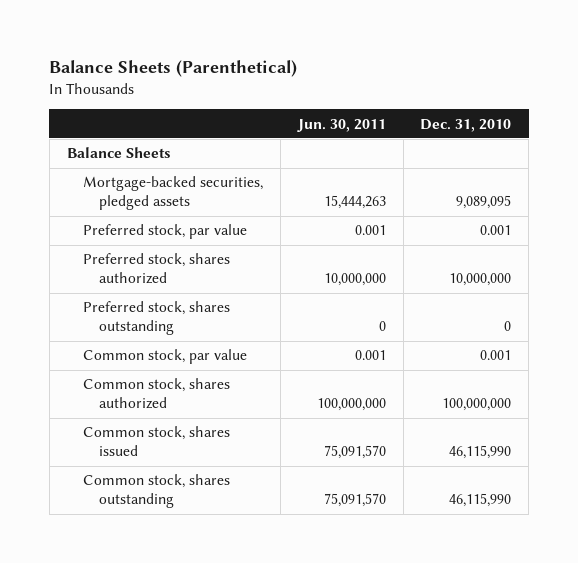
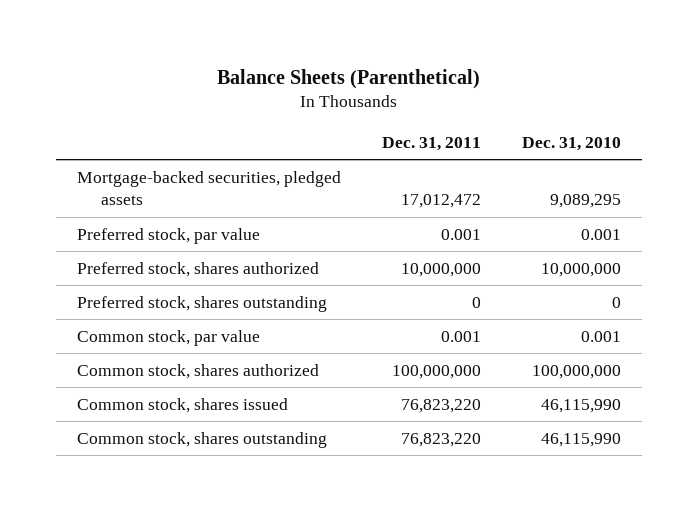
- | Jun. 30, 2011 | Dec. 31, 2010
+ | Dec. 31, 2011 | Dec. 31, 2010
- Balance Sheets
- Mortgage-backed securities, pledged assets | 15,444,263 | 9,089,095
+ Mortgage-backed securities, pledged assets | 17,012,472 | 9,089,295

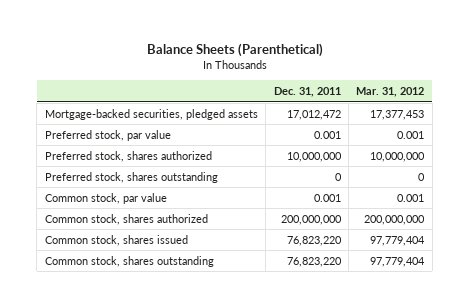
- | Dec. 31, 2011 | Dec. 31, 2010
+ | Dec. 31, 2011 | Mar. 31, 2012
- Common stock, shares authorized | 100,000,000 | 100,000,000
+ Common stock, shares authorized | 200,000,000 | 200,000,000

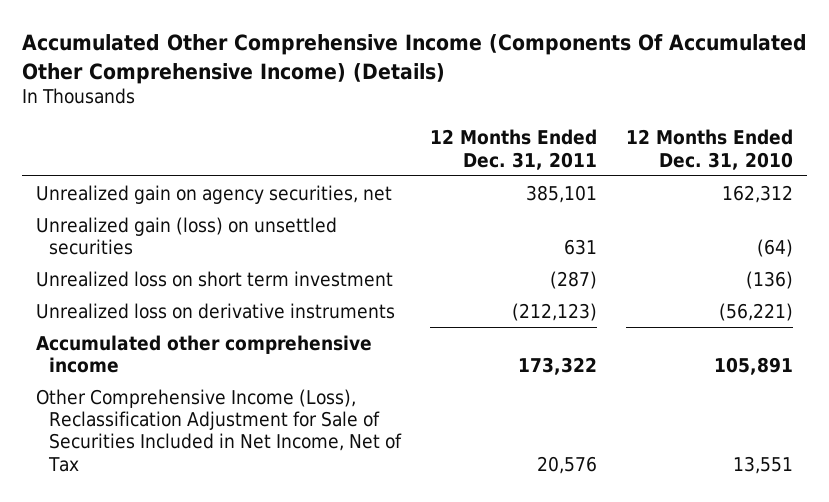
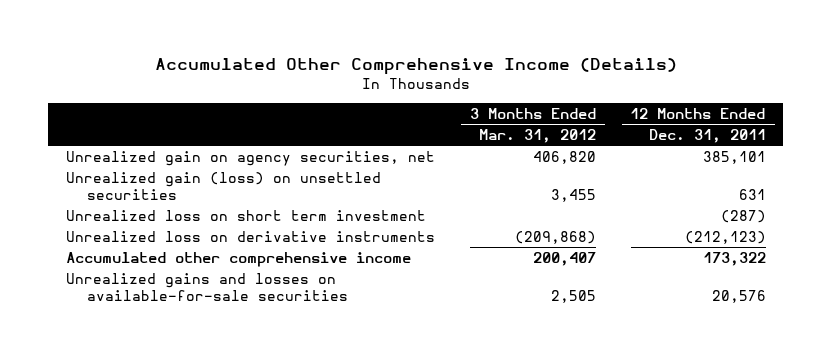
- Accumulated Other Comprehensive Income (Components Of Accumulated Other Comprehensive Income) (Details)
+ Accumulated Other Comprehensive Income (Details)
- | 12 Months Ended Dec. 31, 2011 | 12 Months Ended Dec. 31, 2010
+ | 3 Months Ended Mar. 31, 2012 | 12 Months Ended Dec. 31, 2011
- Other Comprehensive Income (Loss), Reclassification Adjustment for Sale of Securities Included in Net Income, Net of Tax | 20,576 | 13,551
+ Unrealized gains and losses on available-for-sale securities | 2,505 | 20,576

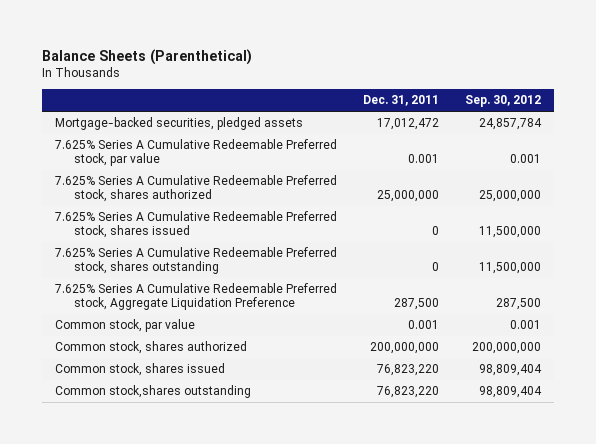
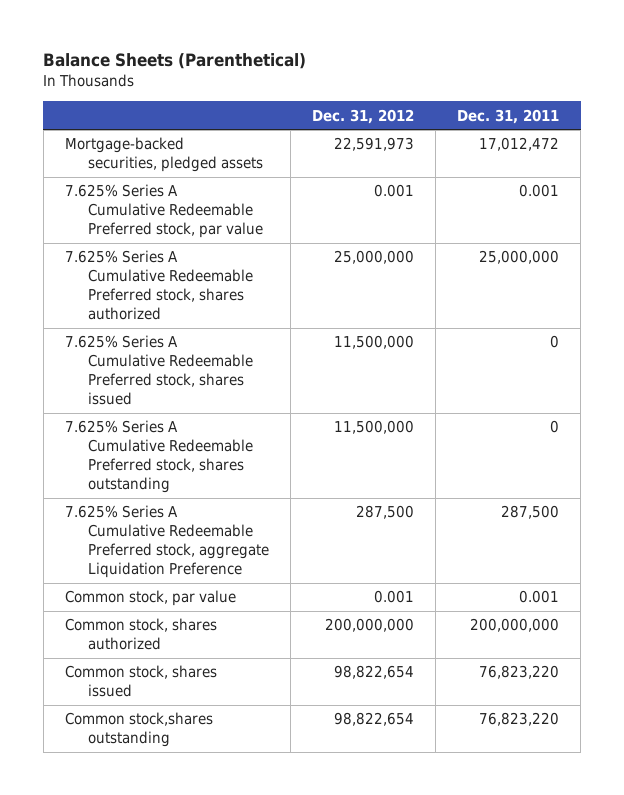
- | Dec. 31, 2011 | Sep. 30, 2012
+ | Dec. 31, 2012 | Dec. 31, 2011
- 7.625% Series A Cumulative Redeemable Preferred stock, Aggregate Liquidation Preference | 287,500 | 287,500
+ 7.625% Series A Cumulative Redeemable Preferred stock, aggregate Liquidation Preference | 287,500 | 287,500

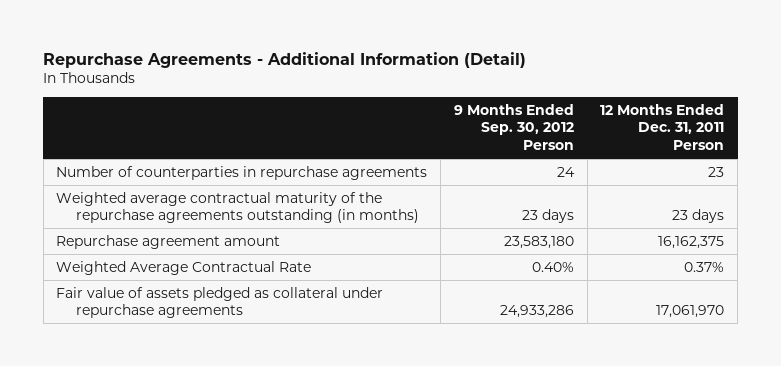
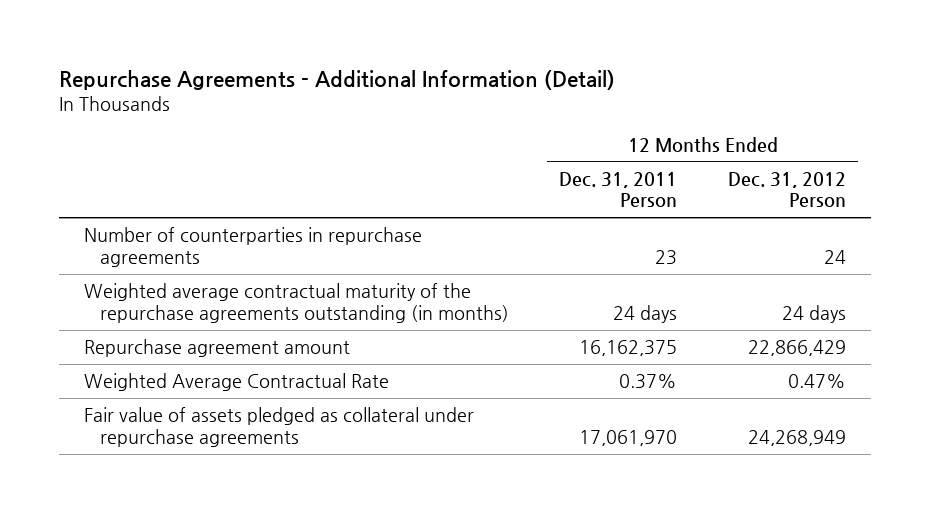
- | 9 Months Ended Sep. 30, 2012 Person | 12 Months Ended Dec. 31, 2011 Person
+ | 12 Months Ended Dec. 31, 2011 Person | 12 Months Ended Dec. 31, 2012 Person
- Weighted average contractual maturity of the repurchase agreements outstanding (in months) | 23 days | 23 days
+ Weighted average contractual maturity of the repurchase agreements outstanding (in months) | 24 days | 24 days

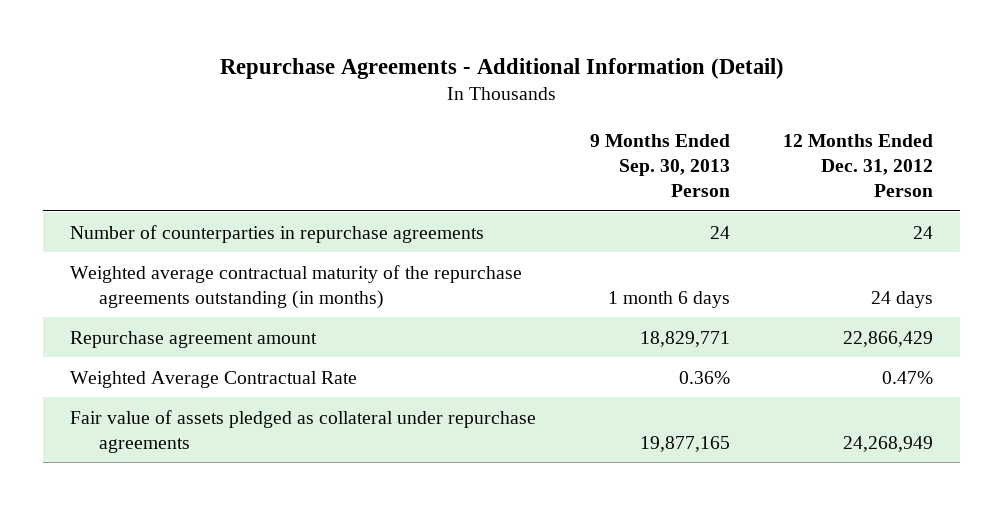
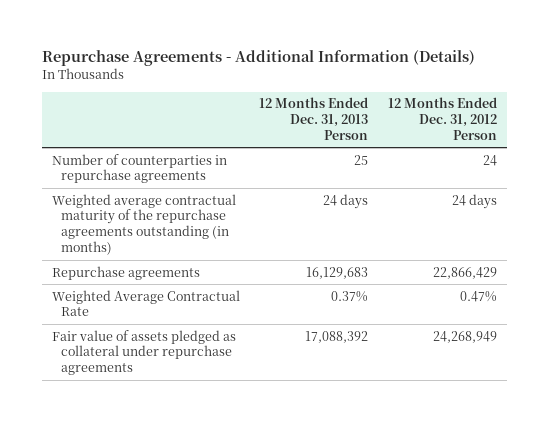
- Repurchase Agreements - Additional Information (Detail)
+ Repurchase Agreements - Additional Information (Details)
- | 9 Months Ended Sep. 30, 2013 Person | 12 Months Ended Dec. 31, 2012 Person
+ | 12 Months Ended Dec. 31, 2013 Person | 12 Months Ended Dec. 31, 2012 Person
- Repurchase agreement amount | 18,829,771 | 22,866,429
+ Repurchase agreements | 16,129,683 | 22,866,429

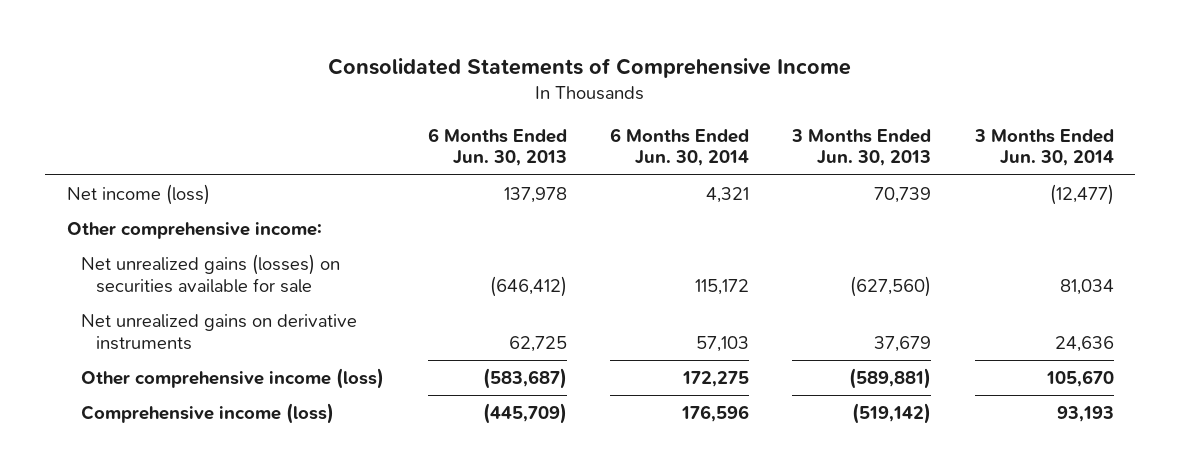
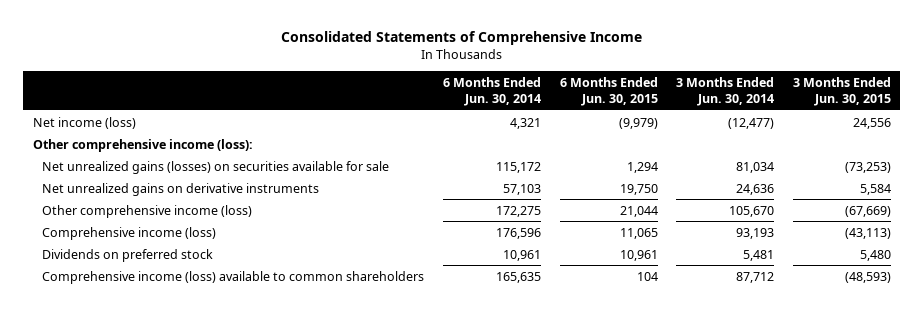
- | 6 Months Ended Jun. 30, 2013 | 6 Months Ended Jun. 30, 2014 | 3 Months Ended Jun. 30, 2013 | 3 Months Ended Jun. 30, 2014
+ | 6 Months Ended Jun. 30, 2014 | 6 Months Ended Jun. 30, 2015 | 3 Months Ended Jun. 30, 2014 | 3 Months Ended Jun. 30, 2015
- Other comprehensive income:
+ Other comprehensive income (loss):
+ Dividends on preferred stock | 10,961 | 10,961 | 5,481 | 5,480
+ Comprehensive income (loss) available to common shareholders | 165,635 | 104 | 87,712 | (48,593)

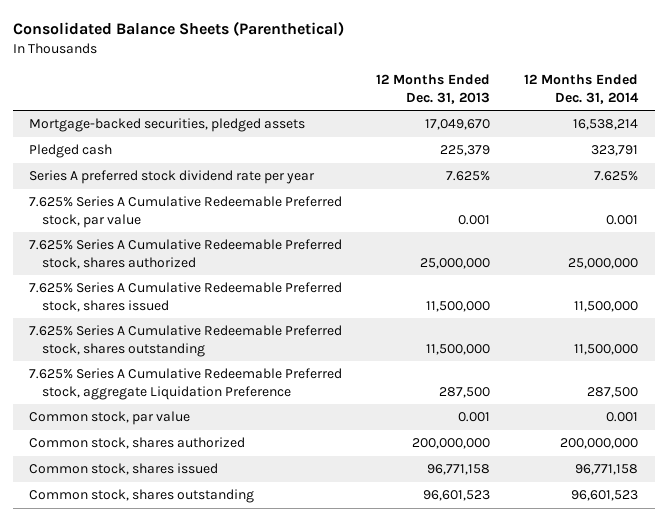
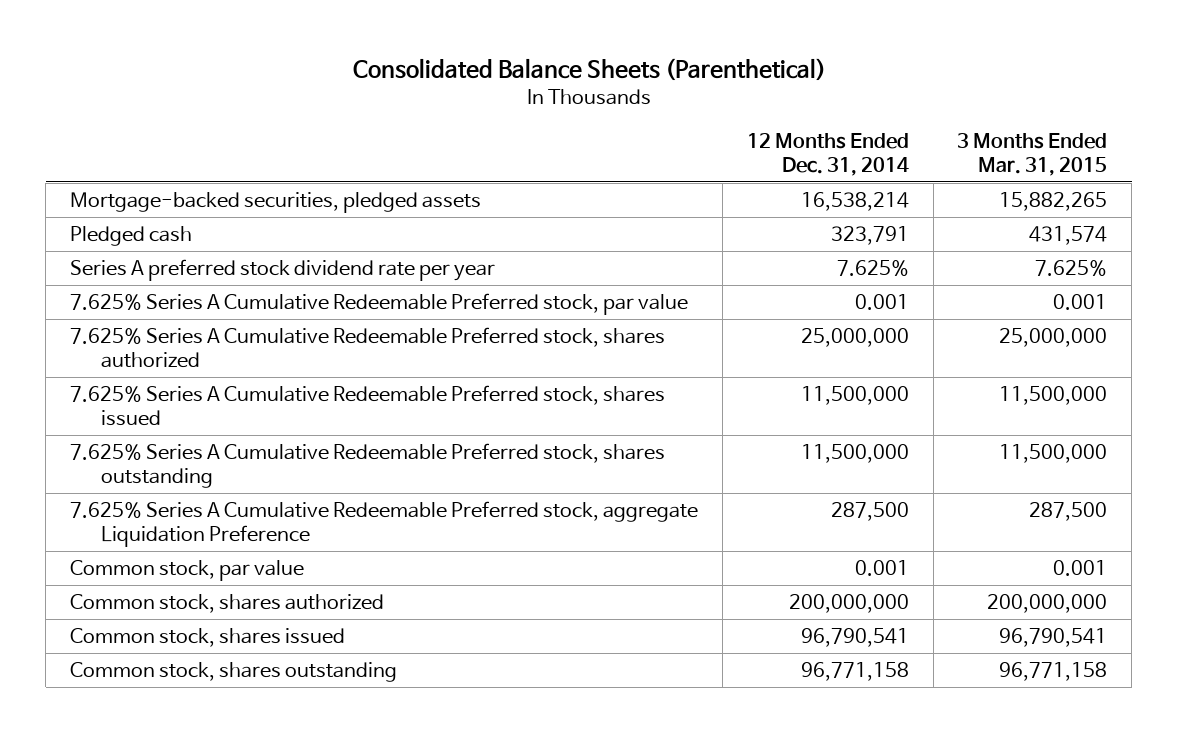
- | 12 Months Ended Dec. 31, 2013 | 12 Months Ended Dec. 31, 2014
+ | 12 Months Ended Dec. 31, 2014 | 3 Months Ended Mar. 31, 2015
- Common stock, shares issued | 96,771,158 | 96,771,158
- Common stock, shares outstanding | 96,601,523 | 96,601,523
+ Common stock, shares issued | 96,790,541 | 96,790,541
+ Common stock, shares outstanding | 96,771,158 | 96,771,158

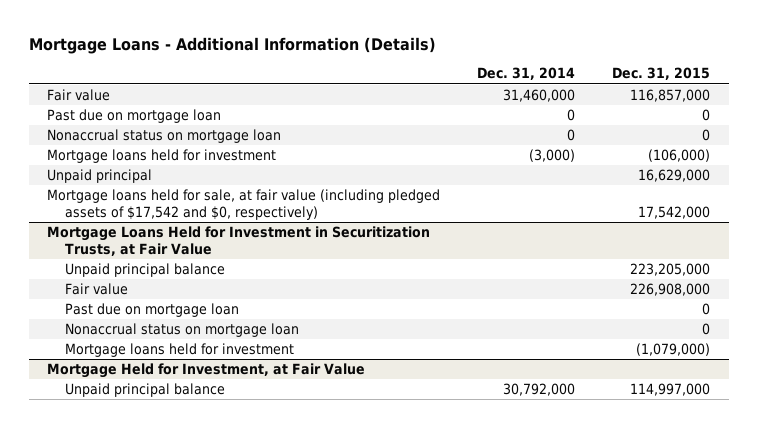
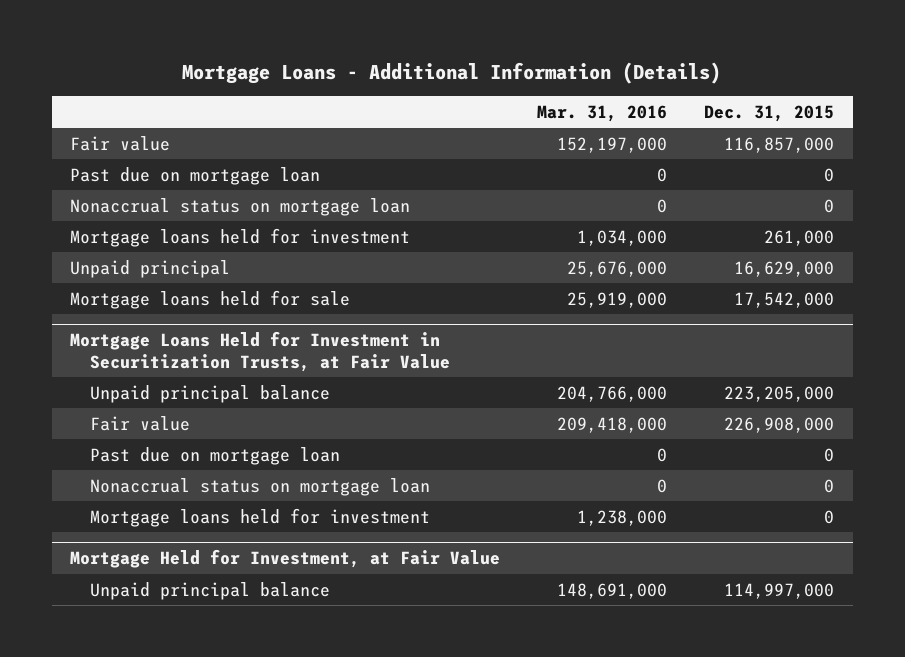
- | Dec. 31, 2014 | Dec. 31, 2015
+ | Mar. 31, 2016 | Dec. 31, 2015
- Mortgage loans held for investment | (3,000) | (106,000)
+ Mortgage loans held for investment | 1,034,000 | 261,000
- Mortgage loans held for sale, at fair value (including pledged assets of $17,542 and $0, respectively) | | 17,542,000
+ Mortgage loans held for sale | 25,919,000 | 17,542,000
@ Mortgage Loans Held for Investment in Securitization Trusts, at Fair Value
- Mortgage loans held for investment | | (1,079,000)
+ Mortgage loans held for investment | 1,238,000 | 0

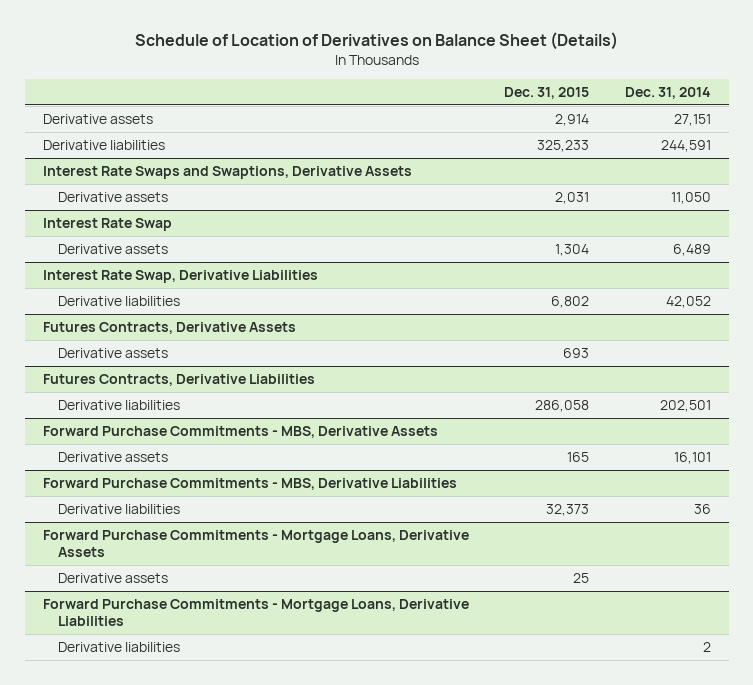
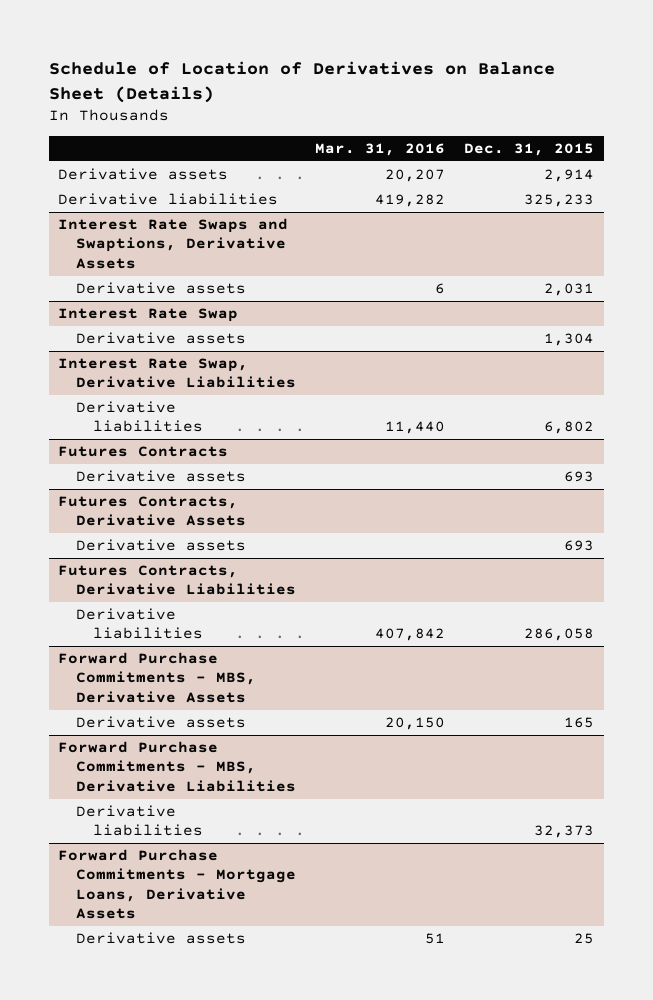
- | Dec. 31, 2015 | Dec. 31, 2014
+ | Mar. 31, 2016 | Dec. 31, 2015
+ Futures Contracts
+ Derivative assets | | 693
- Forward Purchase Commitments - Mortgage Loans, Derivative Liabilities
- Derivative liabilities | | 2

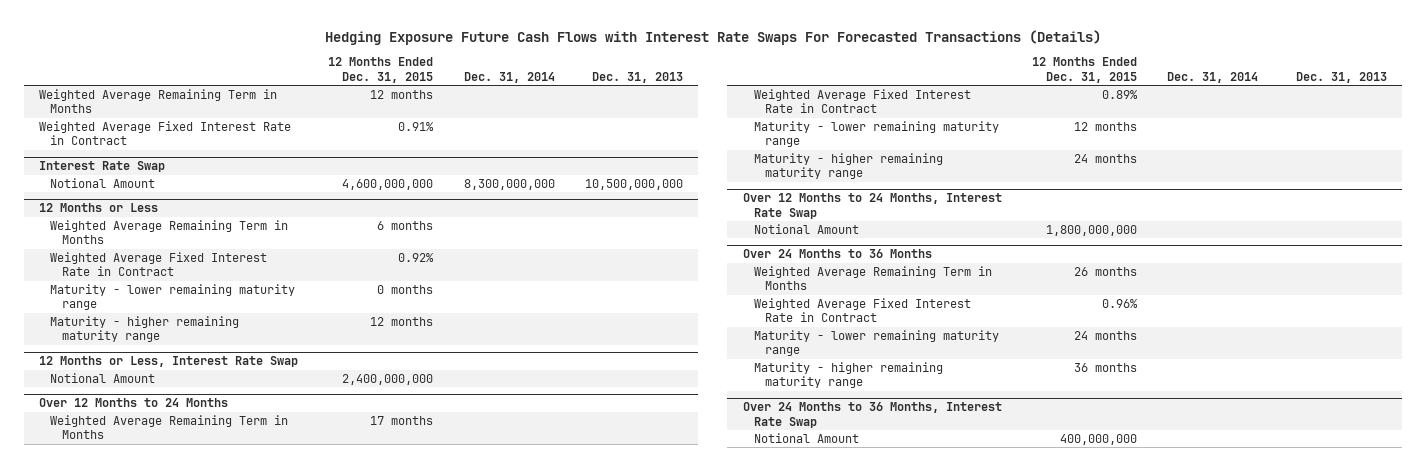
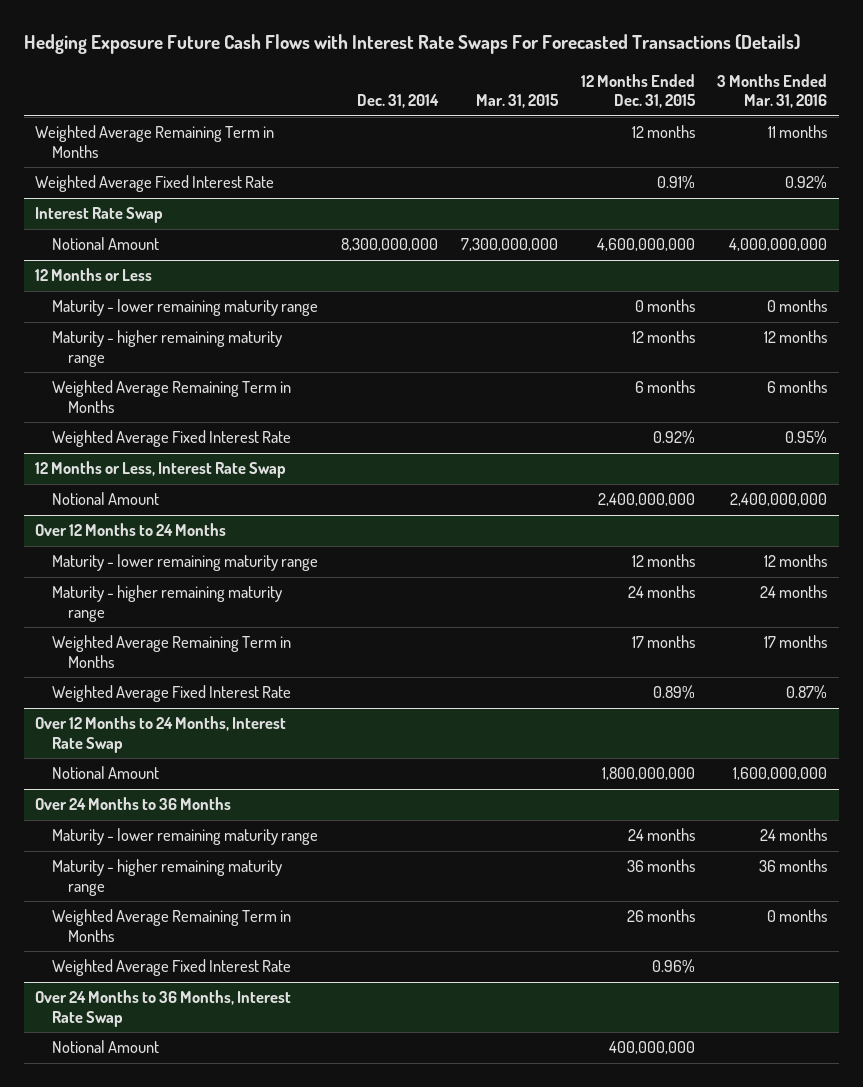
- | 12 Months Ended Dec. 31, 2015 | Dec. 31, 2014 | Dec. 31, 2013
+ | Dec. 31, 2014 | Mar. 31, 2015 | 12 Months Ended Dec. 31, 2015 | 3 Months Ended Mar. 31, 2016
- Weighted Average Fixed Interest Rate in Contract | 0.91% | |
+ Weighted Average Fixed Interest Rate | | | 0.91% | 0.92%
@ 12 Months or Less
- Weighted Average Fixed Interest Rate in Contract | 0.92% | |
moved down: Weighted Average Remaining Term in Months | | | 6 months | 6 months
+ Weighted Average Fixed Interest Rate | | | 0.92% | 0.95%
@ Over 12 Months to 24 Months
- Weighted Average Fixed Interest Rate in Contract | 0.89% | |
moved down: Weighted Average Remaining Term in Months | | | 17 months | 17 months
+ Weighted Average Fixed Interest Rate | | | 0.89% | 0.87%
@ Over 24 Months to 36 Months
- Weighted Average Fixed Interest Rate in Contract | 0.96% | |
moved down: Weighted Average Remaining Term in Months | | | 26 months | 0 months
+ Weighted Average Fixed Interest Rate | | | 0.96% |

